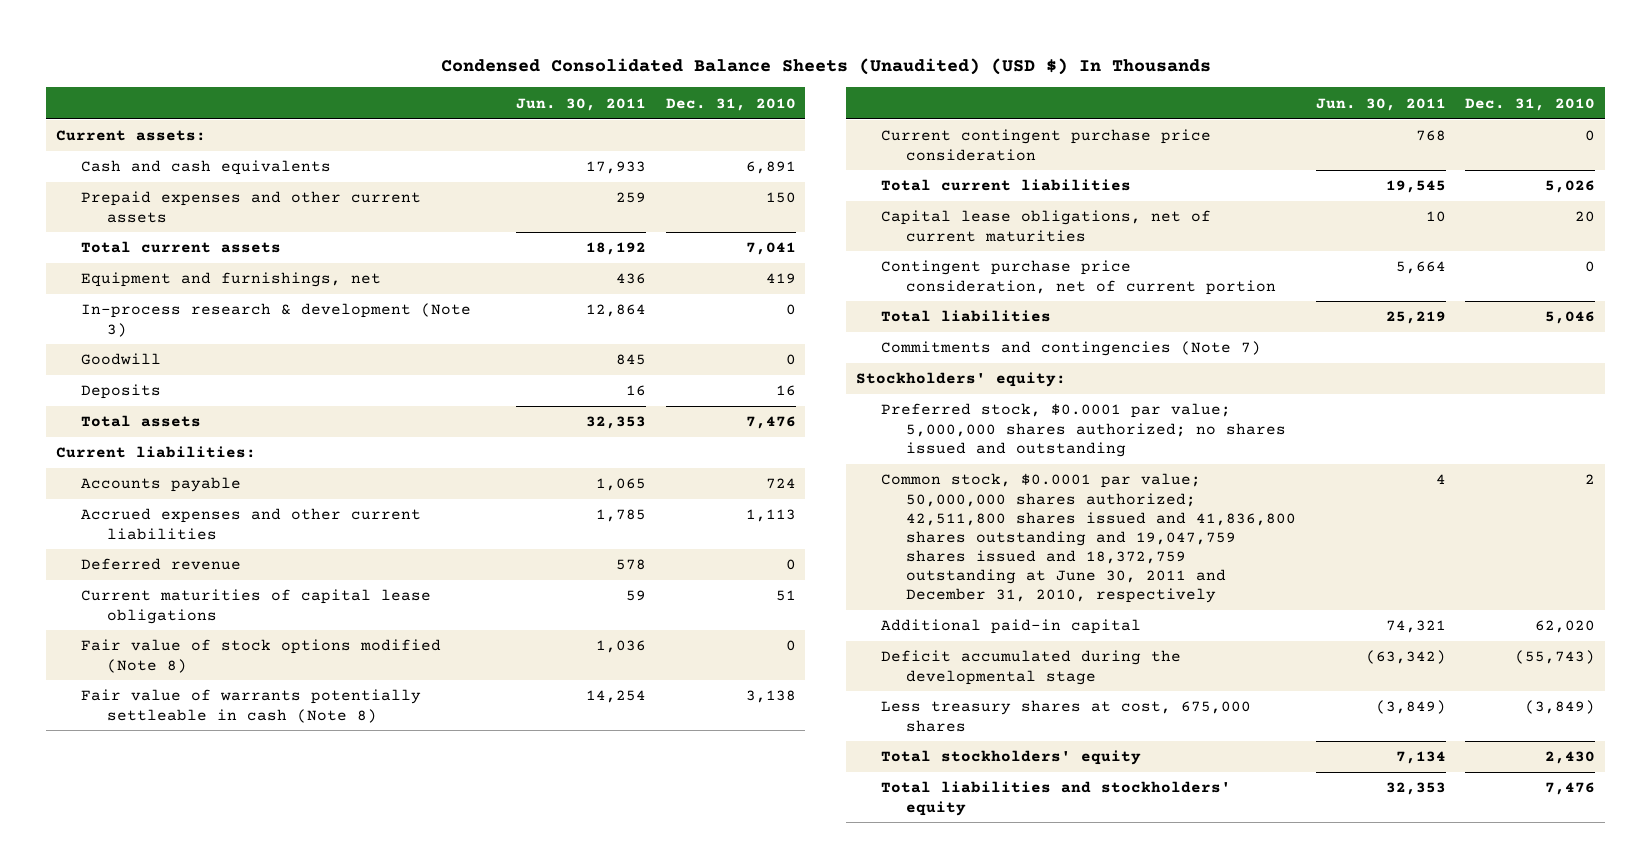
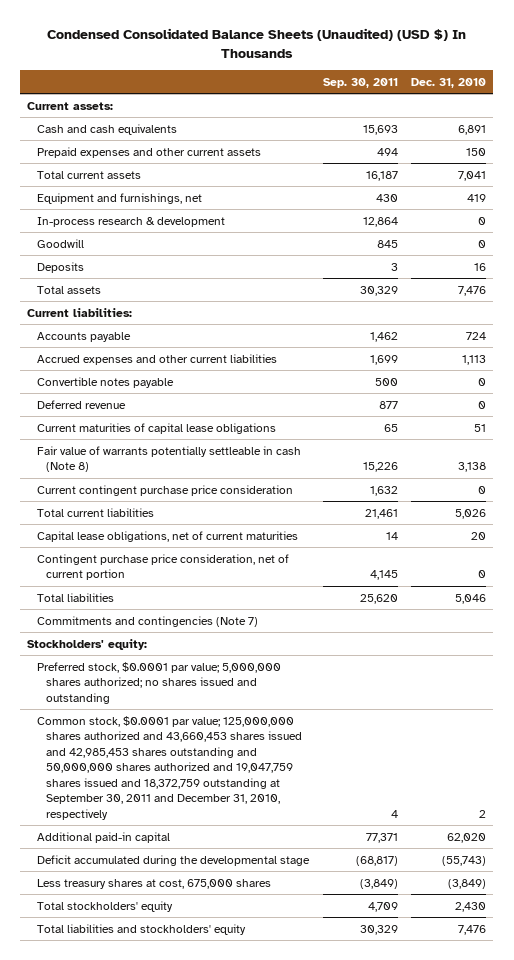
- | Jun. 30, 2011 | Dec. 31, 2010
+ | Sep. 30, 2011 | Dec. 31, 2010
- In-process research & development (Note 3) | 12,864 | 0
+ In-process research & development | 12,864 | 0
+ Convertible notes payable | 500 | 0
- Fair value of stock options modified (Note 8) | 1,036 | 0
- Common stock, $0.0001 par value; 50,000,000 shares authorized; 42,511,800 shares issued and 41,836,800 shares outstanding and 19,047,759 shares issued and 18,372,759 outstanding at June 30, 2011 and December 31, 2010, respectively | 4 | 2
+ Common stock, $0.0001 par value; 125,000,000 shares authorized and 43,660,453 shares issued and 42,985,453 shares outstanding and 50,000,000 shares authorized and 19,047,759 shares issued and 18,372,759 outstanding at September 30, 2011 and December 31, 2010, respectively | 4 | 2

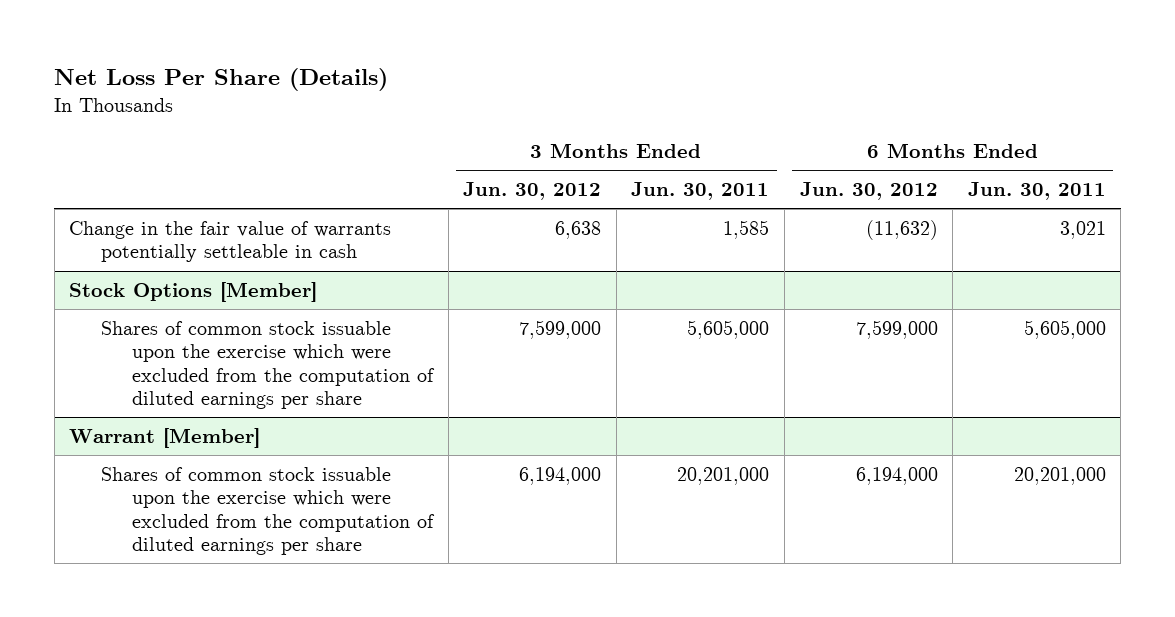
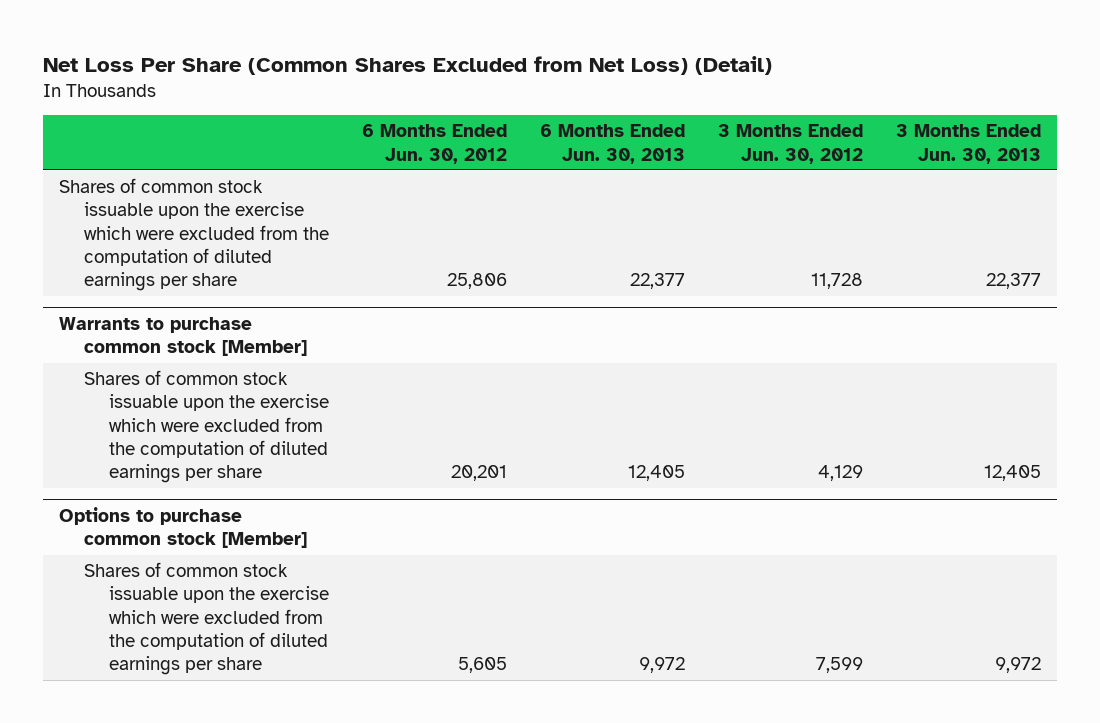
- Net Loss Per Share (Details)
+ Net Loss Per Share (Common Shares Excluded from Net Loss) (Detail)
- | 3 Months Ended Jun. 30, 2012 | 3 Months Ended Jun. 30, 2011 | 6 Months Ended Jun. 30, 2012 | 6 Months Ended Jun. 30, 2011
+ | 6 Months Ended Jun. 30, 2012 | 6 Months Ended Jun. 30, 2013 | 3 Months Ended Jun. 30, 2012 | 3 Months Ended Jun. 30, 2013
- Change in the fair value of warrants potentially settleable in cash | 6,638 | 1,585 | (11,632) | 3,021
- Stock Options [Member]
- Shares of common stock issuable upon the exercise which were excluded from the computation of diluted earnings per share | 7,599,000 | 5,605,000 | 7,599,000 | 5,605,000
- Warrant [Member]
- Shares of common stock issuable upon the exercise which were excluded from the computation of diluted earnings per share | 6,194,000 | 20,201,000 | 6,194,000 | 20,201,000
+ Shares of common stock issuable upon the exercise which were excluded from the computation of diluted earnings per share | 25,806 | 22,377 | 11,728 | 22,377
+ Warrants to purchase common stock [Member]
+ Shares of common stock issuable upon the exercise which were excluded from the computation of diluted earnings per share | 20,201 | 12,405 | 4,129 | 12,405
+ Options to purchase common stock [Member]
+ Shares of common stock issuable upon the exercise which were excluded from the computation of diluted earnings per share | 5,605 | 9,972 | 7,599 | 9,972

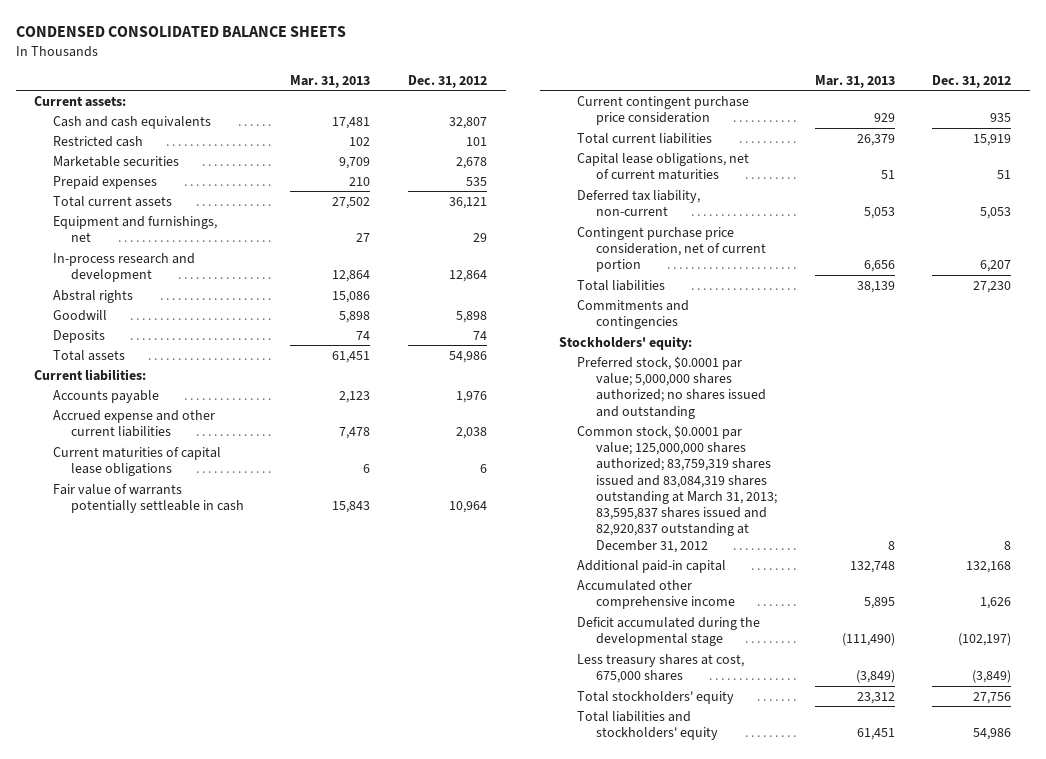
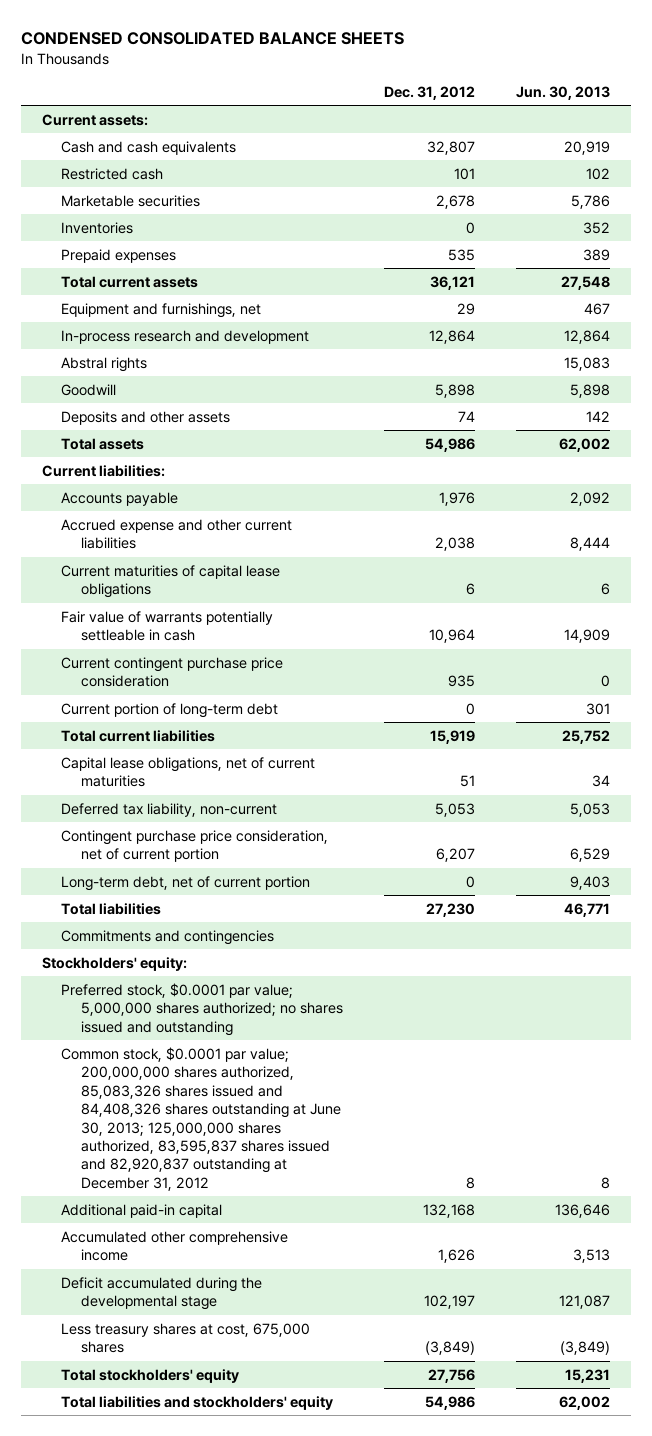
- | Mar. 31, 2013 | Dec. 31, 2012
+ | Dec. 31, 2012 | Jun. 30, 2013
+ Inventories | 0 | 352
- Deposits | 74 | 74
+ Deposits and other assets | 74 | 142
+ Current portion of long-term debt | 0 | 301
+ Long-term debt, net of current portion | 0 | 9,403
- Common stock, $0.0001 par value; 125,000,000 shares authorized; 83,759,319 shares issued and 83,084,319 shares outstanding at March 31, 2013; 83,595,837 shares issued and 82,920,837 outstanding at December 31, 2012 | 8 | 8
+ Common stock, $0.0001 par value; 200,000,000 shares authorized, 85,083,326 shares issued and 84,408,326 shares outstanding at June 30, 2013; 125,000,000 shares authorized, 83,595,837 shares issued and 82,920,837 outstanding at December 31, 2012 | 8 | 8
- Deficit accumulated during the developmental stage | (111,490) | (102,197)
+ Deficit accumulated during the developmental stage | 102,197 | 121,087

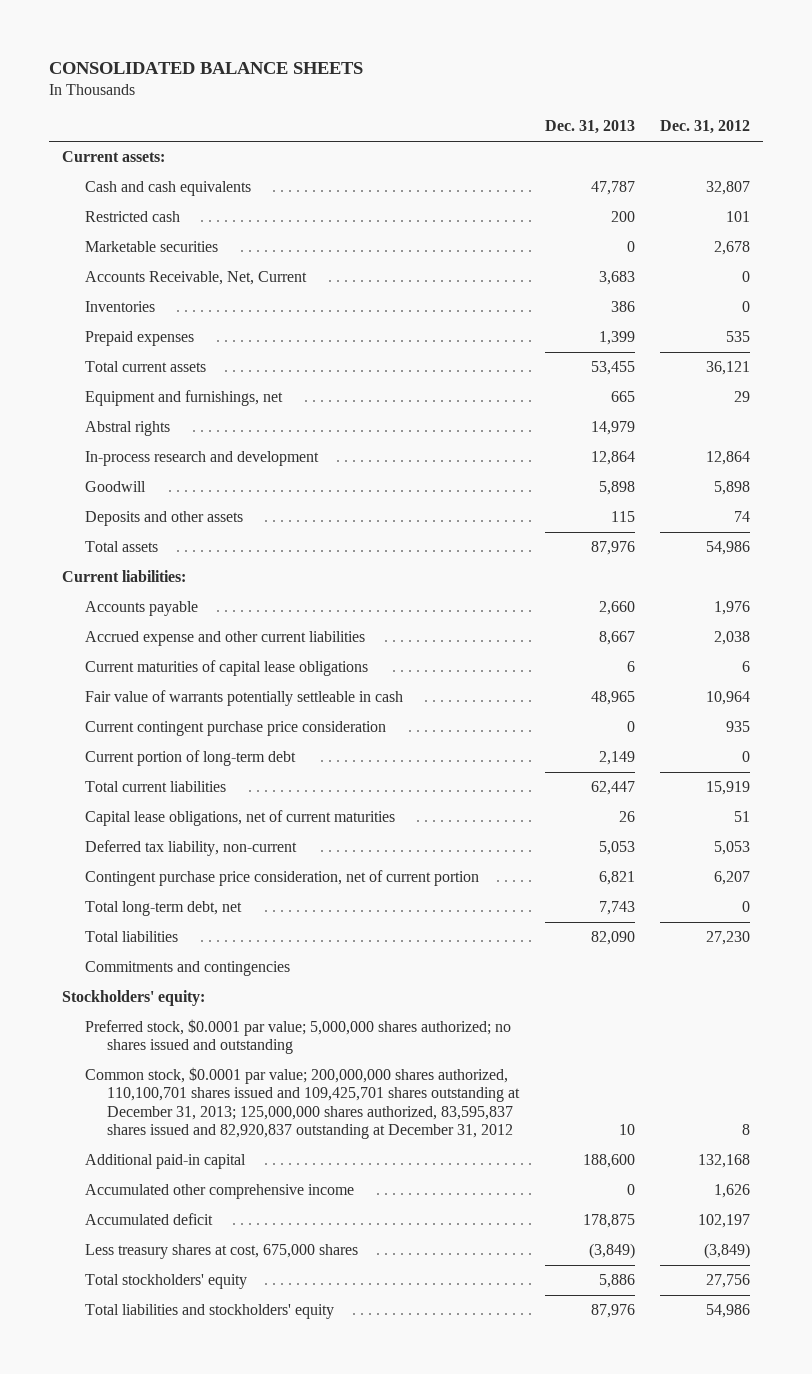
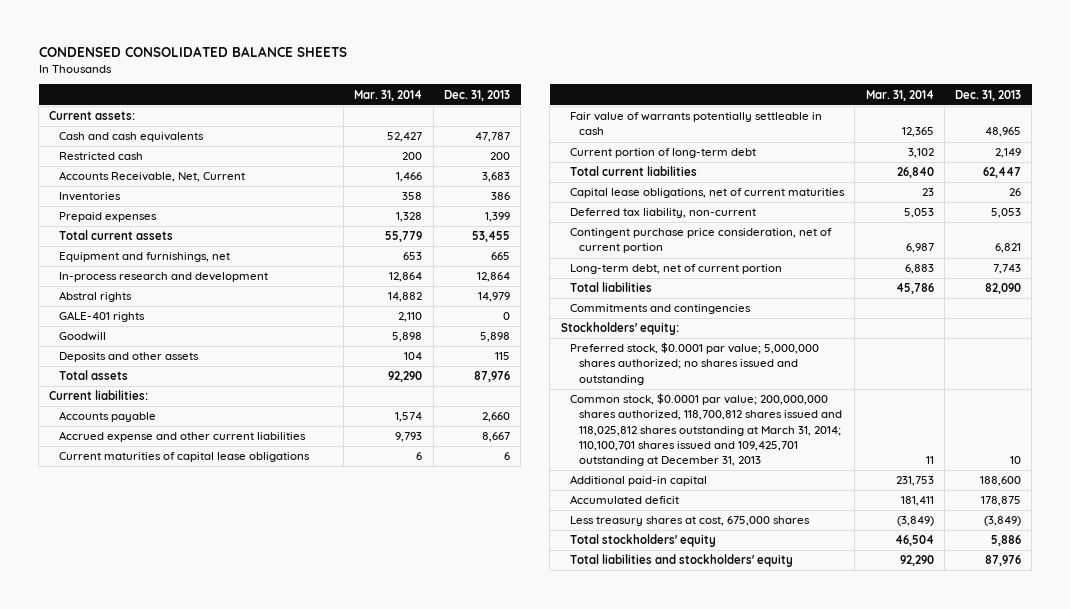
- CONSOLIDATED BALANCE SHEETS
+ CONDENSED CONSOLIDATED BALANCE SHEETS
- | Dec. 31, 2013 | Dec. 31, 2012
+ | Mar. 31, 2014 | Dec. 31, 2013
- Marketable securities | 0 | 2,678
moved down: Abstral rights | 14,882 | 14,979
+ GALE-401 rights | 2,110 | 0
- Current contingent purchase price consideration | 0 | 935
- Total long-term debt, net | 7,743 | 0
+ Long-term debt, net of current portion | 6,883 | 7,743
- Common stock, $0.0001 par value; 200,000,000 shares authorized, 110,100,701 shares issued and 109,425,701 shares outstanding at December 31, 2013; 125,000,000 shares authorized, 83,595,837 shares issued and 82,920,837 outstanding at December 31, 2012 | 10 | 8
+ Common stock, $0.0001 par value; 200,000,000 shares authorized, 118,700,812 shares issued and 118,025,812 shares outstanding at March 31, 2014; 110,100,701 shares issued and 109,425,701 outstanding at December 31, 2013 | 11 | 10
- Accumulated other comprehensive income | 0 | 1,626

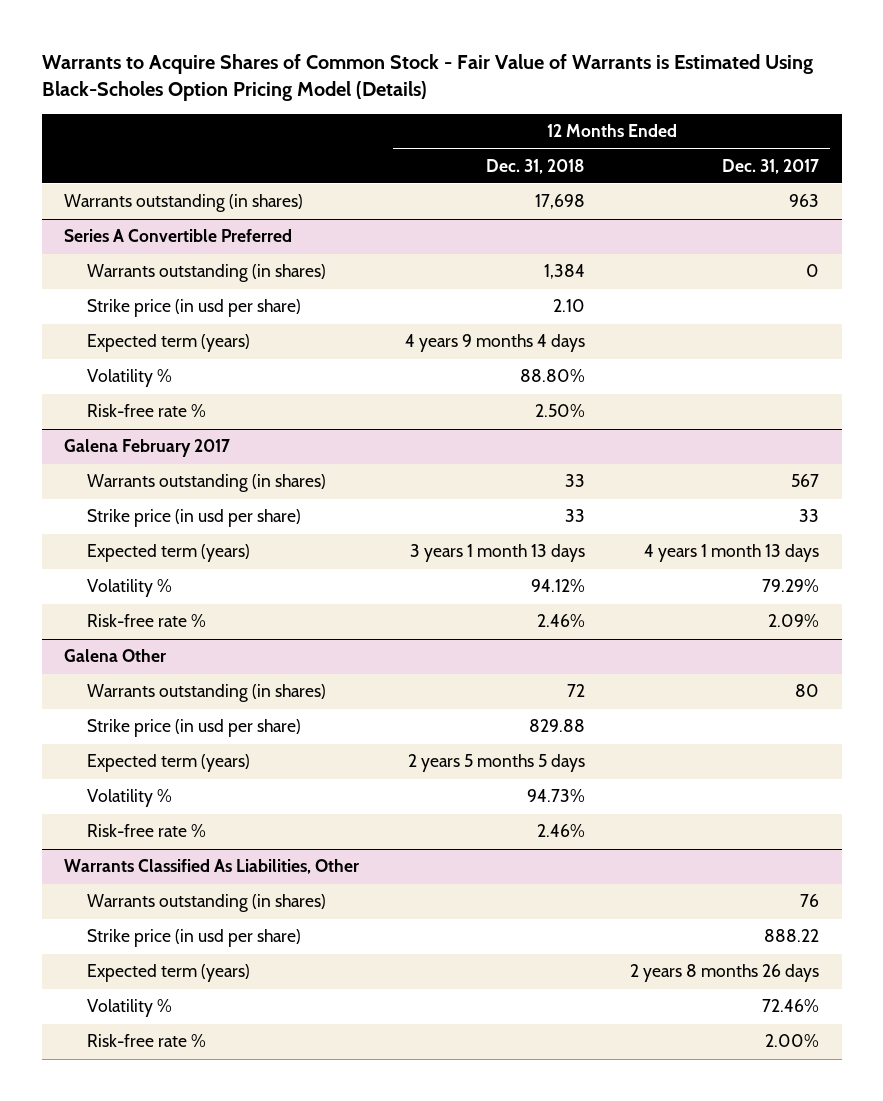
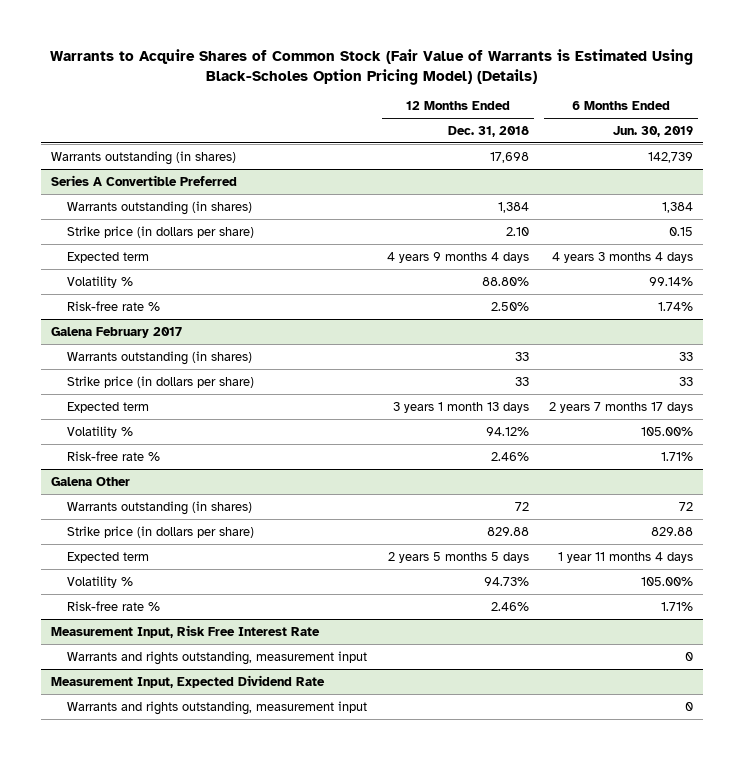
- Warrants to Acquire Shares of Common Stock - Fair Value of Warrants is Estimated Using Black-Scholes Option Pricing Model (Details)
+ Warrants to Acquire Shares of Common Stock (Fair Value of Warrants is Estimated Using Black-Scholes Option Pricing Model) (Details)
- | 12 Months Ended Dec. 31, 2018 | 12 Months Ended Dec. 31, 2017
+ | 12 Months Ended Dec. 31, 2018 | 6 Months Ended Jun. 30, 2019
@ Series A Convertible Preferred
- Strike price (in usd per share) | 2.10 |
- Expected term (years) | 4 years 9 months 4 days |
+ Strike price (in dollars per share) | 2.10 | 0.15
+ Expected term | 4 years 9 months 4 days | 4 years 3 months 4 days
@ Galena February 2017
- Strike price (in usd per share) | 33 | 33
- Expected term (years) | 3 years 1 month 13 days | 4 years 1 month 13 days
+ Strike price (in dollars per share) | 33 | 33
+ Expected term | 3 years 1 month 13 days | 2 years 7 months 17 days
@ Galena Other
- Strike price (in usd per share) | 829.88 |
- Expected term (years) | 2 years 5 months 5 days |
+ Strike price (in dollars per share) | 829.88 | 829.88
+ Expected term | 2 years 5 months 5 days | 1 year 11 months 4 days
- Warrants Classified As Liabilities, Other
- Warrants outstanding (in shares) | | 76
- Strike price (in usd per share) | | 888.22
- Expected term (years) | | 2 years 8 months 26 days
- Volatility % | | 72.46%
- Risk-free rate % | | 2.00%
+ Measurement Input, Risk Free Interest Rate
+ Warrants and rights outstanding, measurement input | | 0
+ Measurement Input, Expected Dividend Rate
+ Warrants and rights outstanding, measurement input | | 0

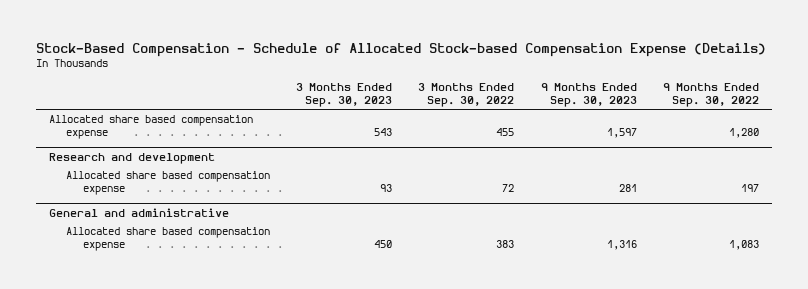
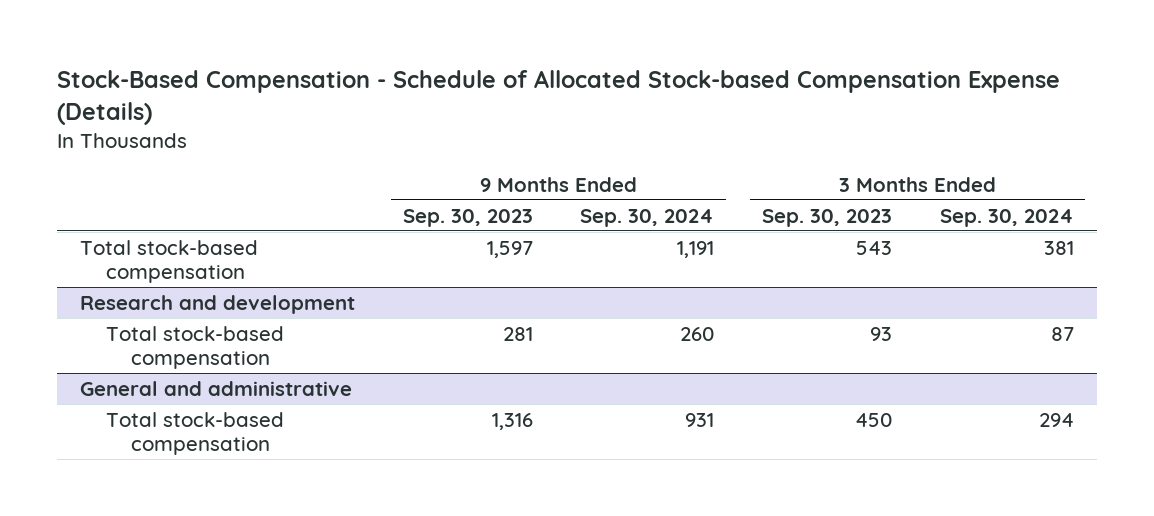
- | 3 Months Ended Sep. 30, 2023 | 3 Months Ended Sep. 30, 2022 | 9 Months Ended Sep. 30, 2023 | 9 Months Ended Sep. 30, 2022
+ | 9 Months Ended Sep. 30, 2023 | 9 Months Ended Sep. 30, 2024 | 3 Months Ended Sep. 30, 2023 | 3 Months Ended Sep. 30, 2024
- Allocated share based compensation expense | 543 | 455 | 1,597 | 1,280
+ Total stock-based compensation | 1,597 | 1,191 | 543 | 381
@ Research and development
- Allocated share based compensation expense | 93 | 72 | 281 | 197
+ Total stock-based compensation | 281 | 260 | 93 | 87
@ General and administrative
- Allocated share based compensation expense | 450 | 383 | 1,316 | 1,083
+ Total stock-based compensation | 1,316 | 931 | 450 | 294

